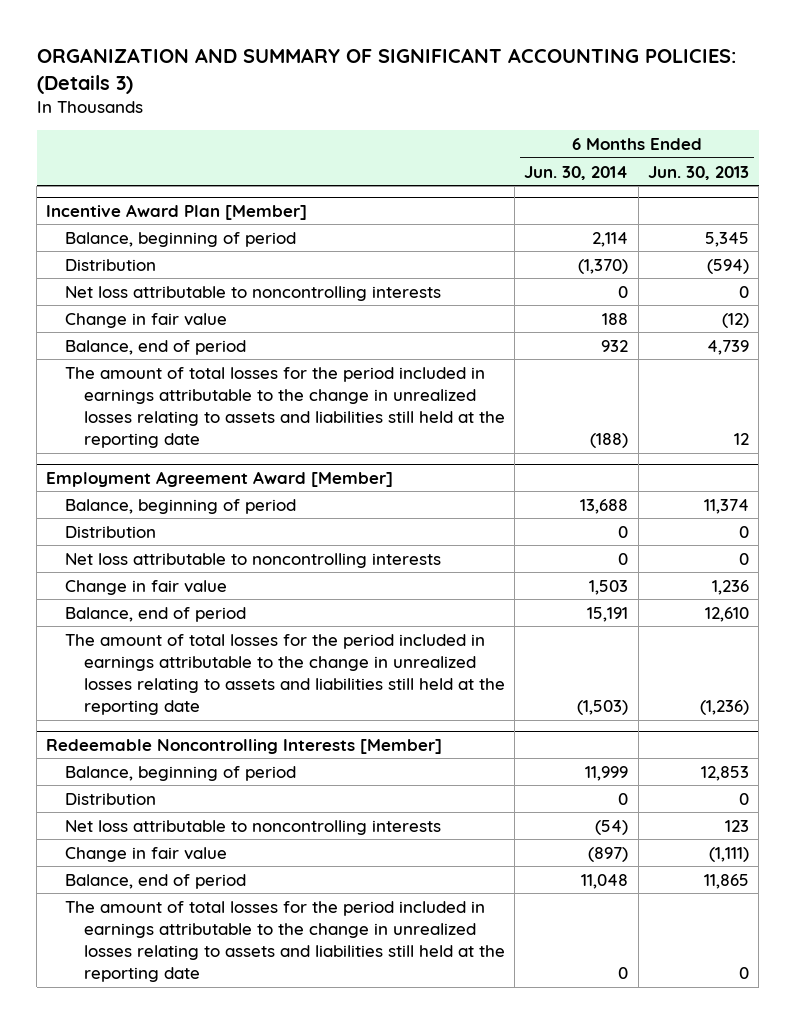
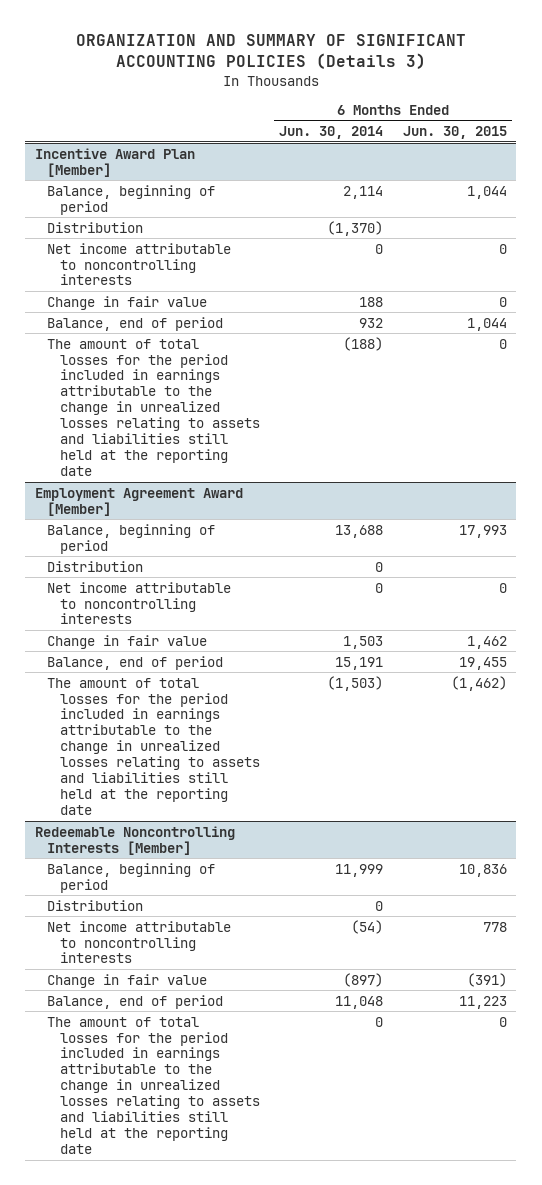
- ORGANIZATION AND SUMMARY OF SIGNIFICANT ACCOUNTING POLICIES: (Details 3)
+ ORGANIZATION AND SUMMARY OF SIGNIFICANT ACCOUNTING POLICIES (Details 3)
- | 6 Months Ended Jun. 30, 2014 | 6 Months Ended Jun. 30, 2013
+ | 6 Months Ended Jun. 30, 2014 | 6 Months Ended Jun. 30, 2015
@ Incentive Award Plan [Member]
- Net loss attributable to noncontrolling interests | 0 | 0
+ Net income attributable to noncontrolling interests | 0 | 0
@ Employment Agreement Award [Member]
- Net loss attributable to noncontrolling interests | 0 | 0
+ Net income attributable to noncontrolling interests | 0 | 0
@ Redeemable Noncontrolling Interests [Member]
- Net loss attributable to noncontrolling interests | (54) | 123
+ Net income attributable to noncontrolling interests | (54) | 778

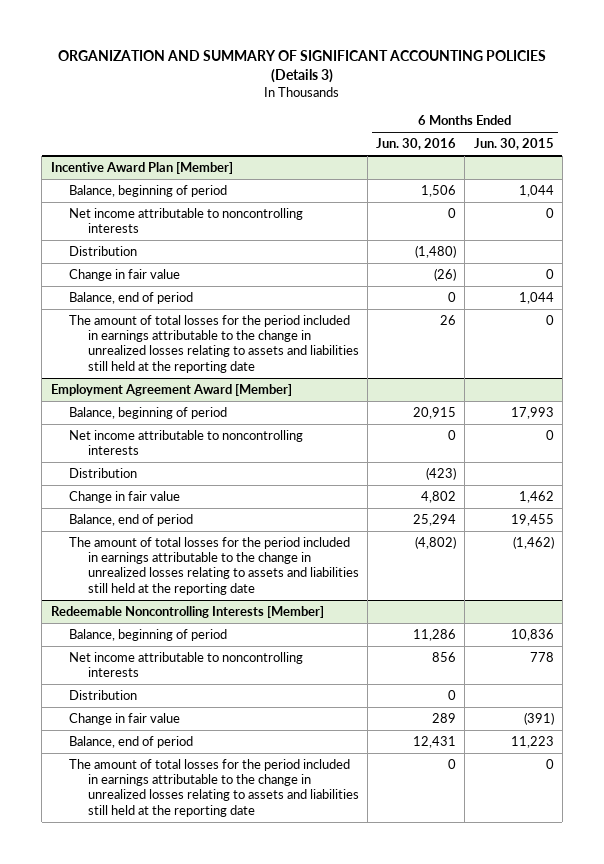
- | 6 Months Ended Jun. 30, 2014 | 6 Months Ended Jun. 30, 2015
+ | 6 Months Ended Jun. 30, 2016 | 6 Months Ended Jun. 30, 2015
@ Incentive Award Plan [Member]
moved down: Distribution | (1,480) |
@ Employment Agreement Award [Member]
moved down: Distribution | (423) |
@ Redeemable Noncontrolling Interests [Member]
moved down: Distribution | 0 |

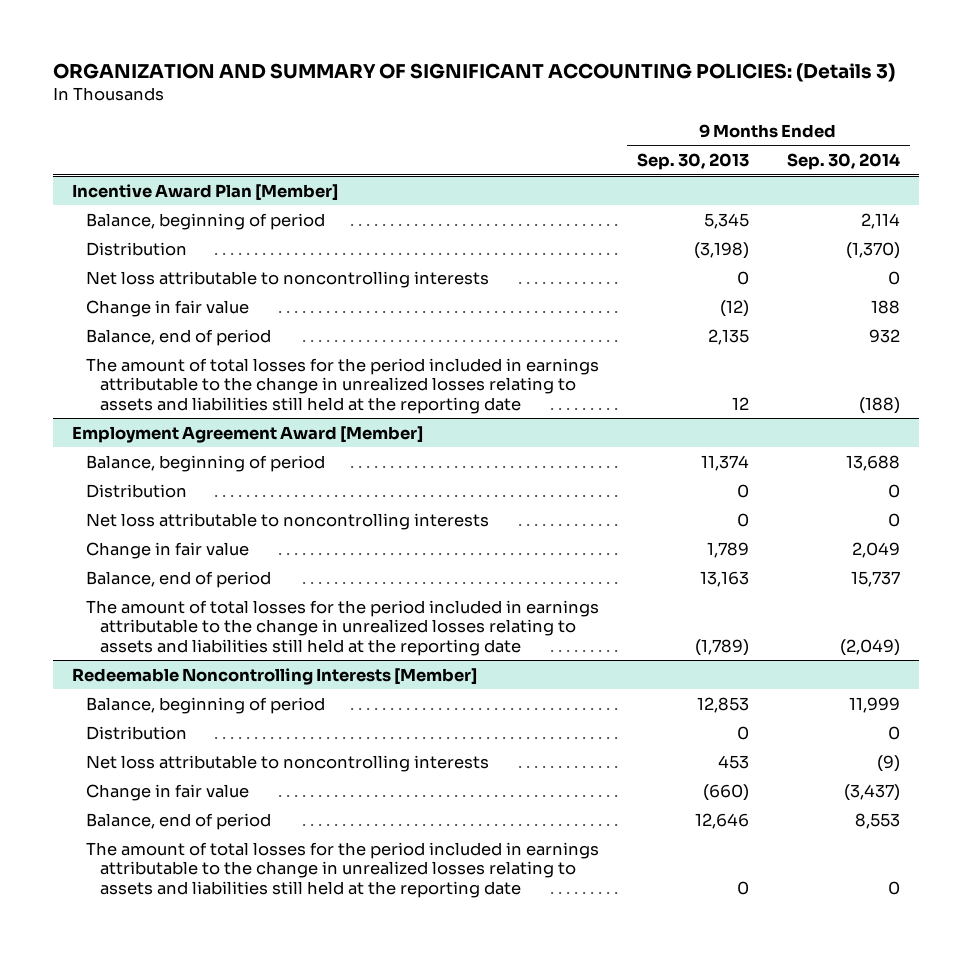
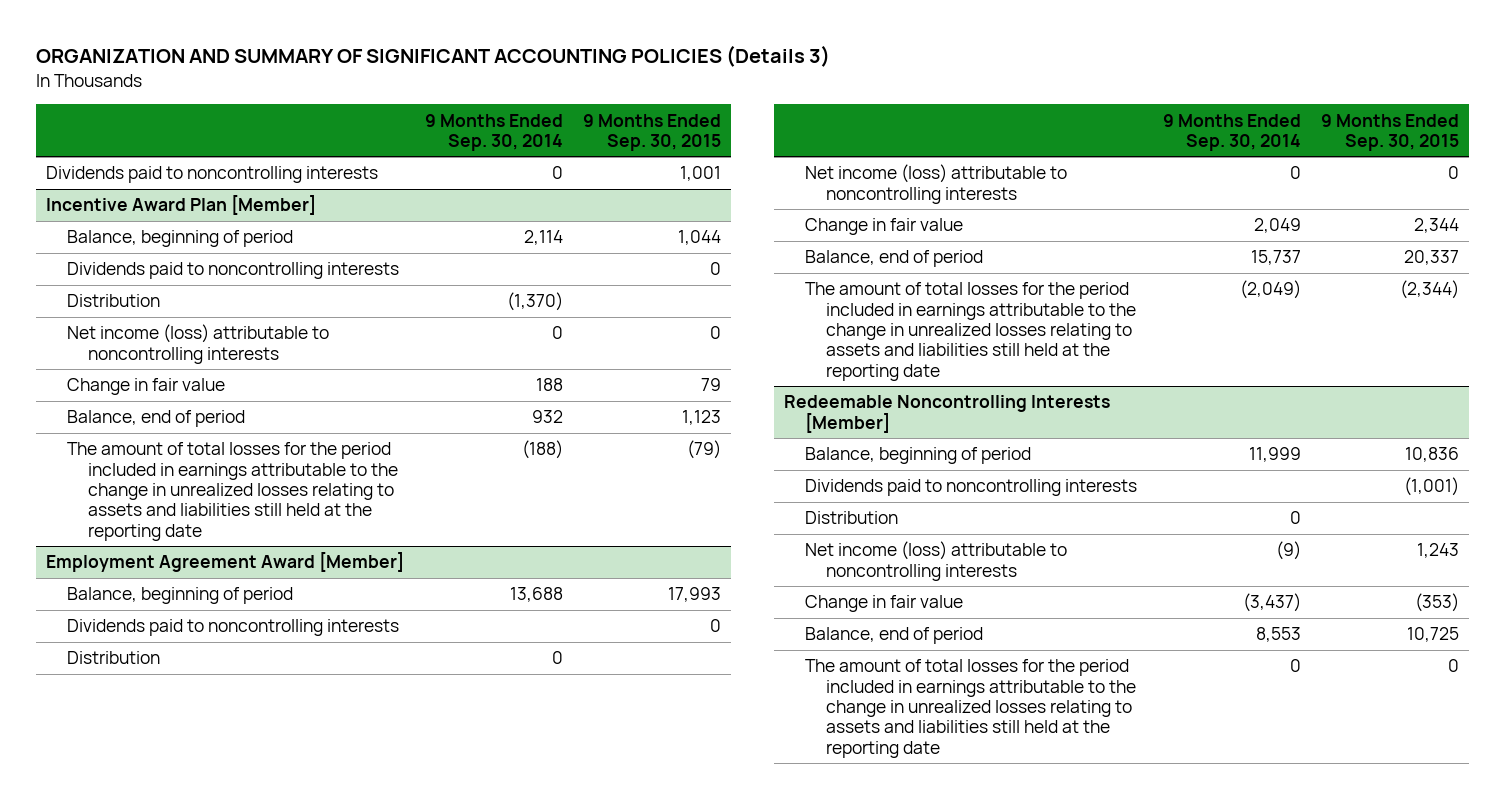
- ORGANIZATION AND SUMMARY OF SIGNIFICANT ACCOUNTING POLICIES: (Details 3)
+ ORGANIZATION AND SUMMARY OF SIGNIFICANT ACCOUNTING POLICIES (Details 3)
- | 9 Months Ended Sep. 30, 2013 | 9 Months Ended Sep. 30, 2014
+ | 9 Months Ended Sep. 30, 2014 | 9 Months Ended Sep. 30, 2015
+ Dividends paid to noncontrolling interests | 0 | 1,001
@ Incentive Award Plan [Member]
+ Dividends paid to noncontrolling interests | | 0
- Net loss attributable to noncontrolling interests | 0 | 0
+ Net income (loss) attributable to noncontrolling interests | 0 | 0
@ Employment Agreement Award [Member]
+ Dividends paid to noncontrolling interests | | 0
- Net loss attributable to noncontrolling interests | 0 | 0
+ Net income (loss) attributable to noncontrolling interests | 0 | 0
@ Redeemable Noncontrolling Interests [Member]
+ Dividends paid to noncontrolling interests | | (1,001)
- Net loss attributable to noncontrolling interests | 453 | (9)
+ Net income (loss) attributable to noncontrolling interests | (9) | 1,243

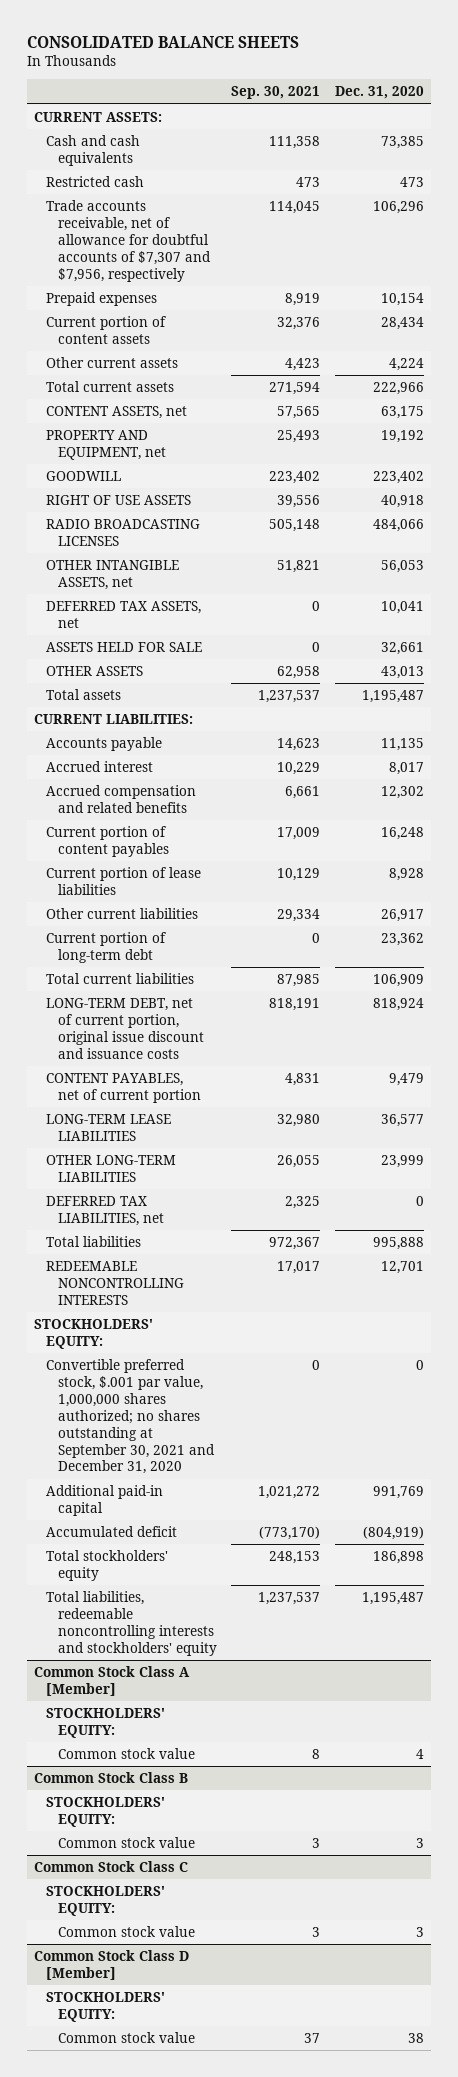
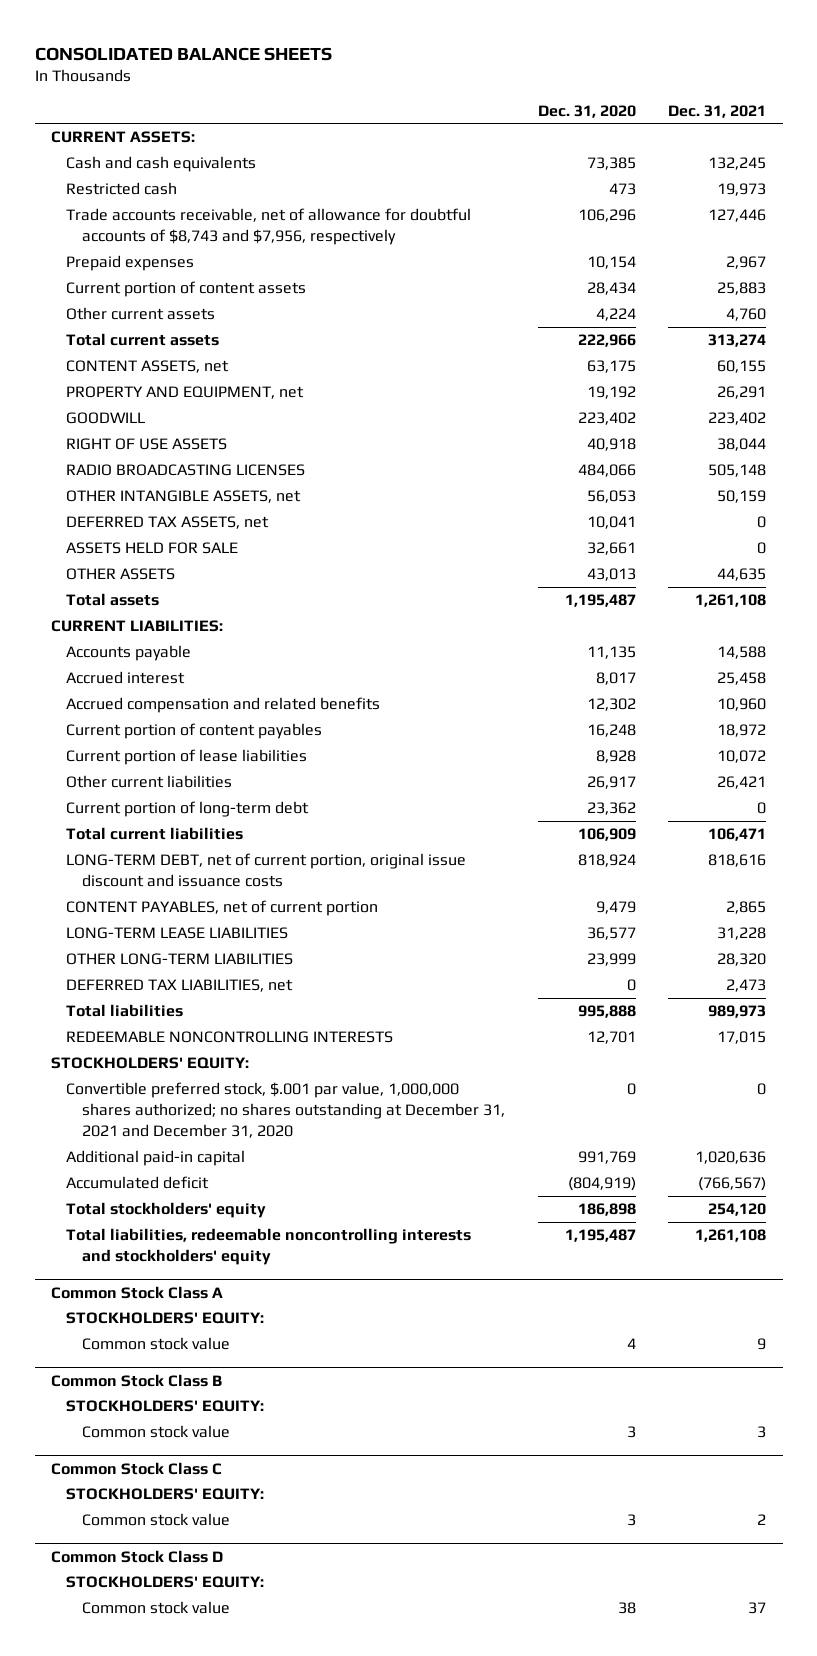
- | Sep. 30, 2021 | Dec. 31, 2020
+ | Dec. 31, 2020 | Dec. 31, 2021
- Trade accounts receivable, net of allowance for doubtful accounts of $7,307 and $7,956, respectively | 114,045 | 106,296
+ Trade accounts receivable, net of allowance for doubtful accounts of $8,743 and $7,956, respectively | 106,296 | 127,446
- Convertible preferred stock, $.001 par value, 1,000,000 shares authorized; no shares outstanding at September 30, 2021 and December 31, 2020 | 0 | 0
+ Convertible preferred stock, $.001 par value, 1,000,000 shares authorized; no shares outstanding at December 31, 2021 and December 31, 2020 | 0 | 0
- Common Stock Class A [Member]
+ Common Stock Class A
- Common Stock Class D [Member]
+ Common Stock Class D

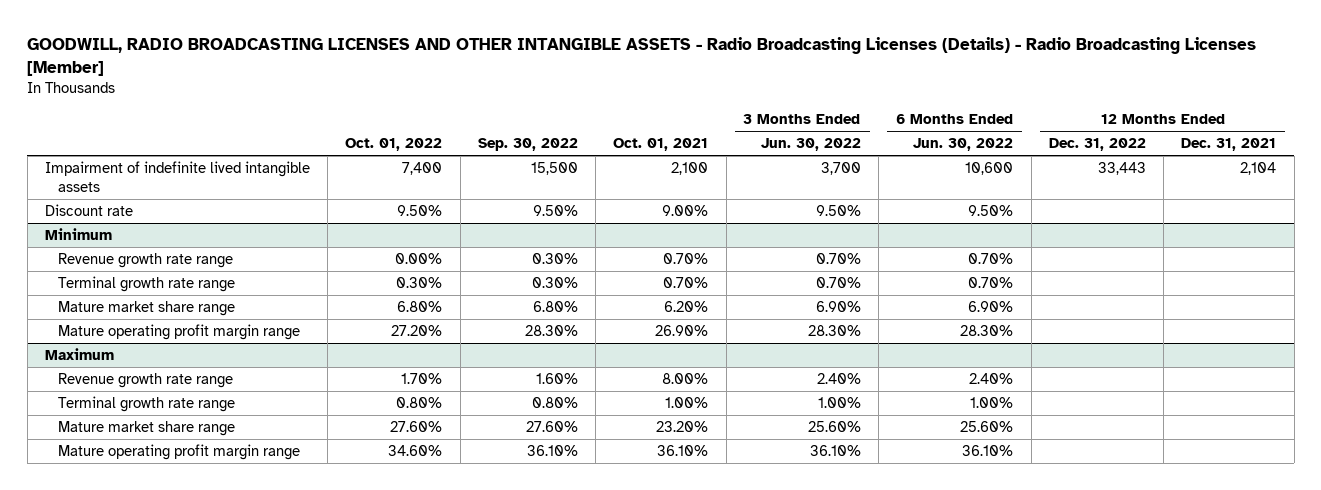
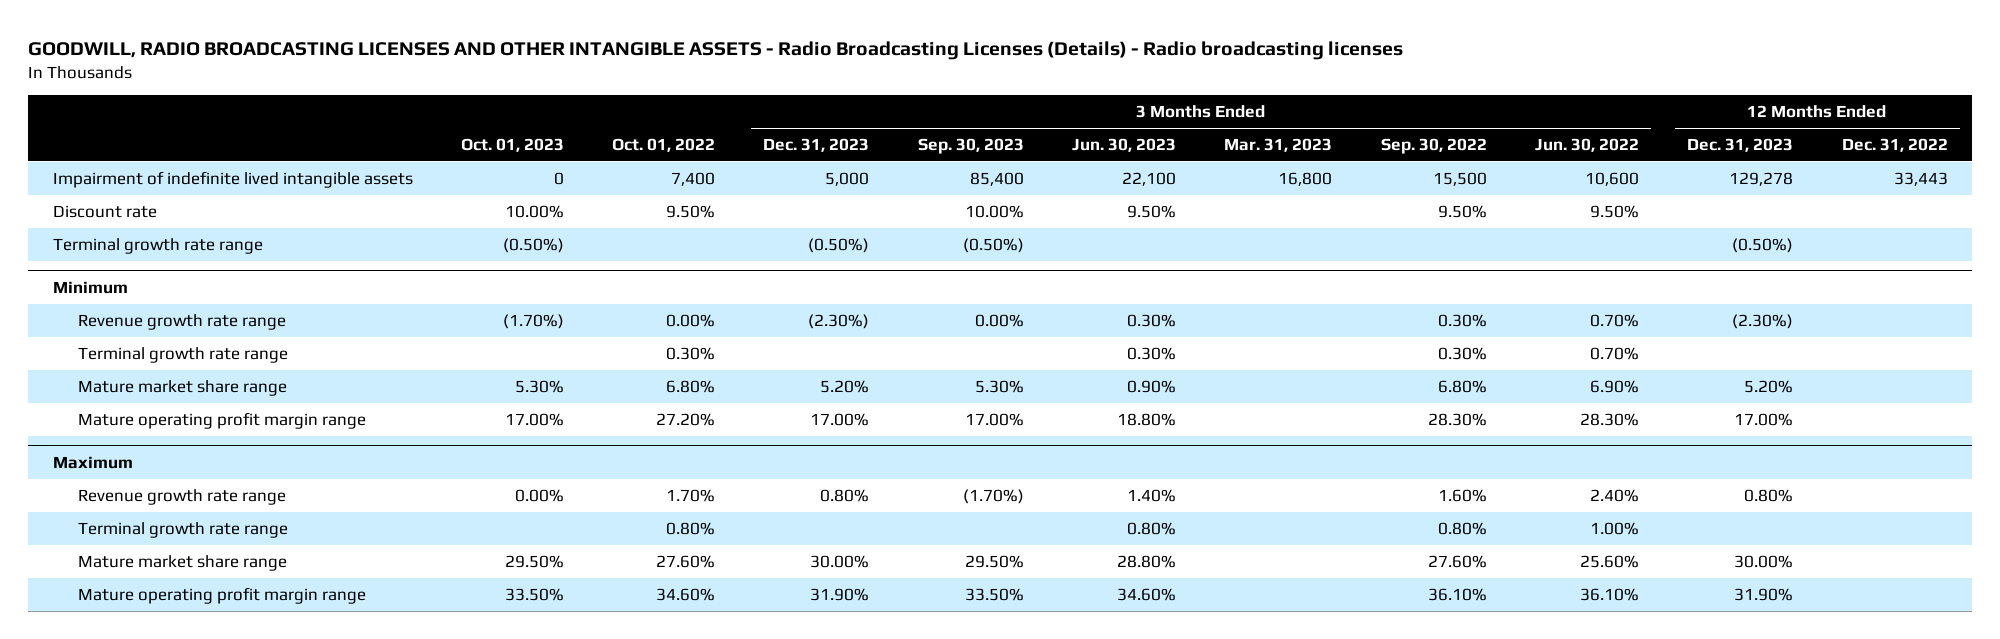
- GOODWILL, RADIO BROADCASTING LICENSES AND OTHER INTANGIBLE ASSETS - Radio Broadcasting Licenses (Details) - Radio Broadcasting Licenses [Member]
+ GOODWILL, RADIO BROADCASTING LICENSES AND OTHER INTANGIBLE ASSETS - Radio Broadcasting Licenses (Details) - Radio broadcasting licenses
- | Oct. 01, 2022 | Sep. 30, 2022 | Oct. 01, 2021 | 3 Months Ended Jun. 30, 2022 | 6 Months Ended Jun. 30, 2022 | 12 Months Ended Dec. 31, 2022 | 12 Months Ended Dec. 31, 2021
+ | Oct. 01, 2023 | Oct. 01, 2022 | 3 Months Ended Dec. 31, 2023 | 3 Months Ended Sep. 30, 2023 | 3 Months Ended Jun. 30, 2023 | 3 Months Ended Mar. 31, 2023 | 3 Months Ended Sep. 30, 2022 | 3 Months Ended Jun. 30, 2022 | 12 Months Ended Dec. 31, 2023 | 12 Months Ended Dec. 31, 2022
- Impairment of indefinite lived intangible assets | 7,400 | 15,500 | 2,100 | 3,700 | 10,600 | 33,443 | 2,104
+ Impairment of indefinite lived intangible assets | 0 | 7,400 | 5,000 | 85,400 | 22,100 | 16,800 | 15,500 | 10,600 | 129,278 | 33,443
+ Terminal growth rate range | (0.50%) | | (0.50%) | (0.50%) | | | | | (0.50%) |

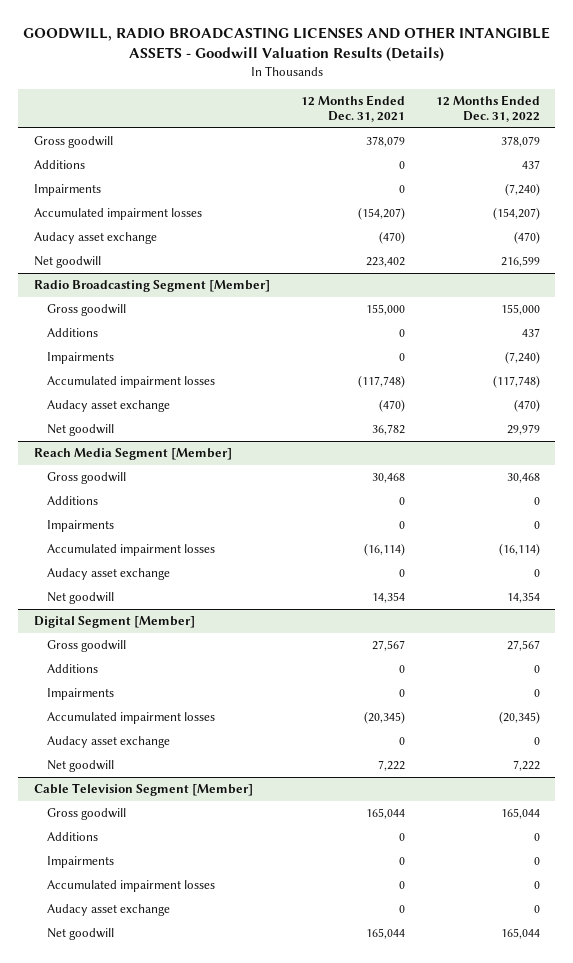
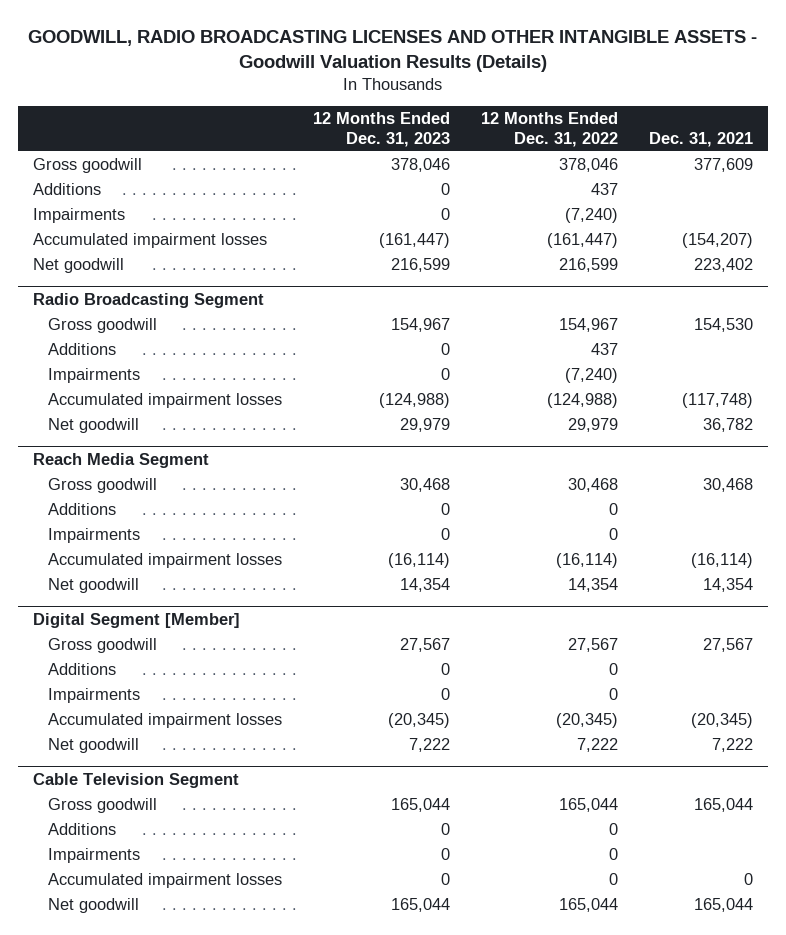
- | 12 Months Ended Dec. 31, 2021 | 12 Months Ended Dec. 31, 2022
+ | 12 Months Ended Dec. 31, 2023 | 12 Months Ended Dec. 31, 2022 | Dec. 31, 2021
- Gross goodwill | 378,079 | 378,079
+ Gross goodwill | 378,046 | 378,046 | 377,609
- Accumulated impairment losses | (154,207) | (154,207)
- Audacy asset exchange | (470) | (470)
+ Accumulated impairment losses | (161,447) | (161,447) | (154,207)
- Radio Broadcasting Segment [Member]
- Gross goodwill | 155,000 | 155,000
+ Radio Broadcasting Segment
+ Gross goodwill | 154,967 | 154,967 | 154,530
- Accumulated impairment losses | (117,748) | (117,748)
- Audacy asset exchange | (470) | (470)
+ Accumulated impairment losses | (124,988) | (124,988) | (117,748)
- Reach Media Segment [Member]
+ Reach Media Segment
- Audacy asset exchange | 0 | 0
@ Digital Segment [Member]
- Audacy asset exchange | 0 | 0
- Cable Television Segment [Member]
+ Cable Television Segment
- Audacy asset exchange | 0 | 0

